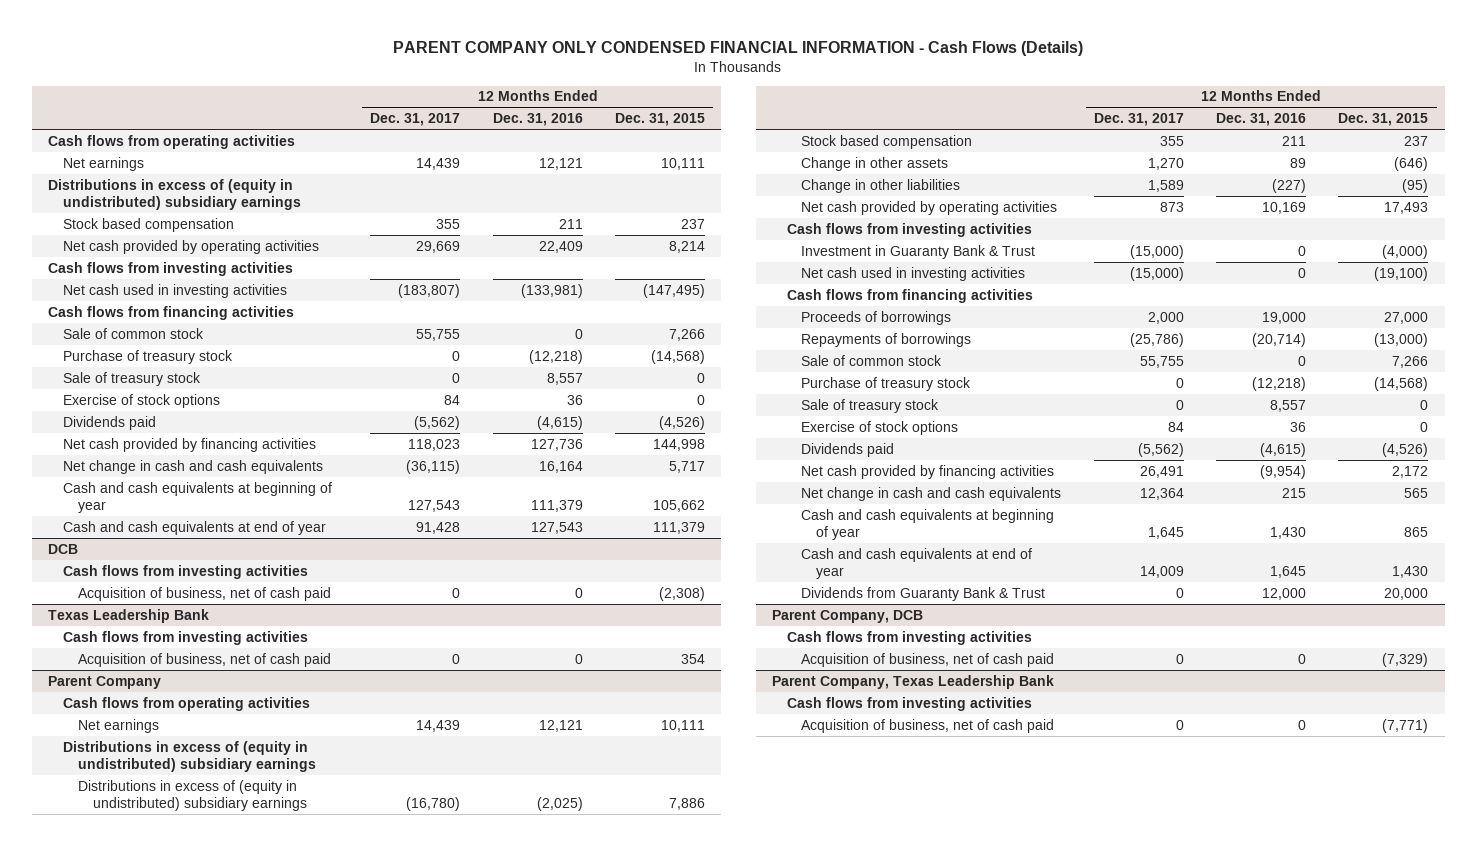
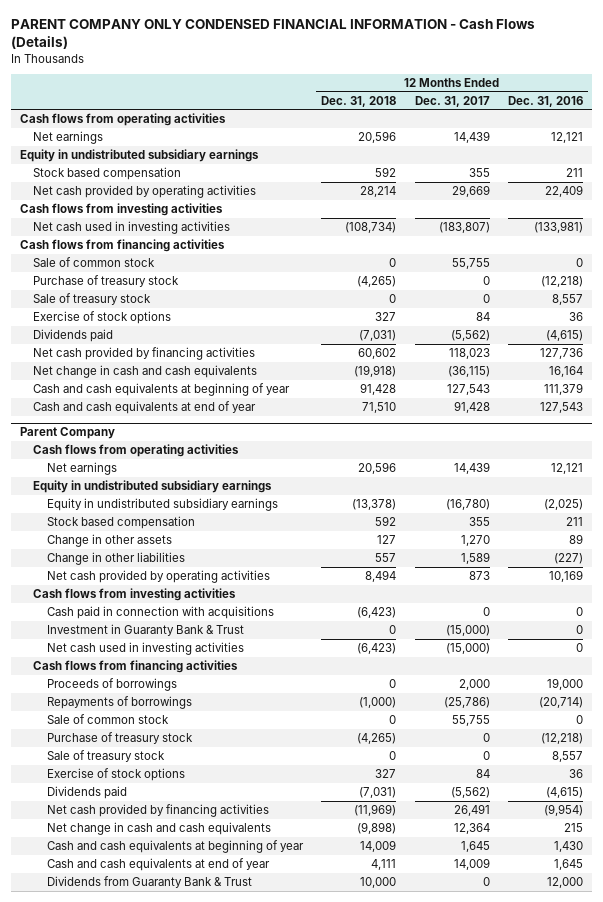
- | 12 Months Ended Dec. 31, 2017 | 12 Months Ended Dec. 31, 2016 | 12 Months Ended Dec. 31, 2015
+ | 12 Months Ended Dec. 31, 2018 | 12 Months Ended Dec. 31, 2017 | 12 Months Ended Dec. 31, 2016
- Distributions in excess of (equity in undistributed) subsidiary earnings
+ Equity in undistributed subsidiary earnings
- DCB
- Cash flows from investing activities
- Acquisition of business, net of cash paid | 0 | 0 | (2,308)
- Texas Leadership Bank
- Cash flows from investing activities
- Acquisition of business, net of cash paid | 0 | 0 | 354
@ Parent Company
- Distributions in excess of (equity in undistributed) subsidiary earnings
- Distributions in excess of (equity in undistributed) subsidiary earnings | (16,780) | (2,025) | 7,886
+ Equity in undistributed subsidiary earnings
+ Equity in undistributed subsidiary earnings | (13,378) | (16,780) | (2,025)
+ Cash paid in connection with acquisitions | (6,423) | 0 | 0
- Parent Company, DCB
- Cash flows from investing activities
- Acquisition of business, net of cash paid | 0 | 0 | (7,329)
- Parent Company, Texas Leadership Bank
- Cash flows from investing activities
- Acquisition of business, net of cash paid | 0 | 0 | (7,771)

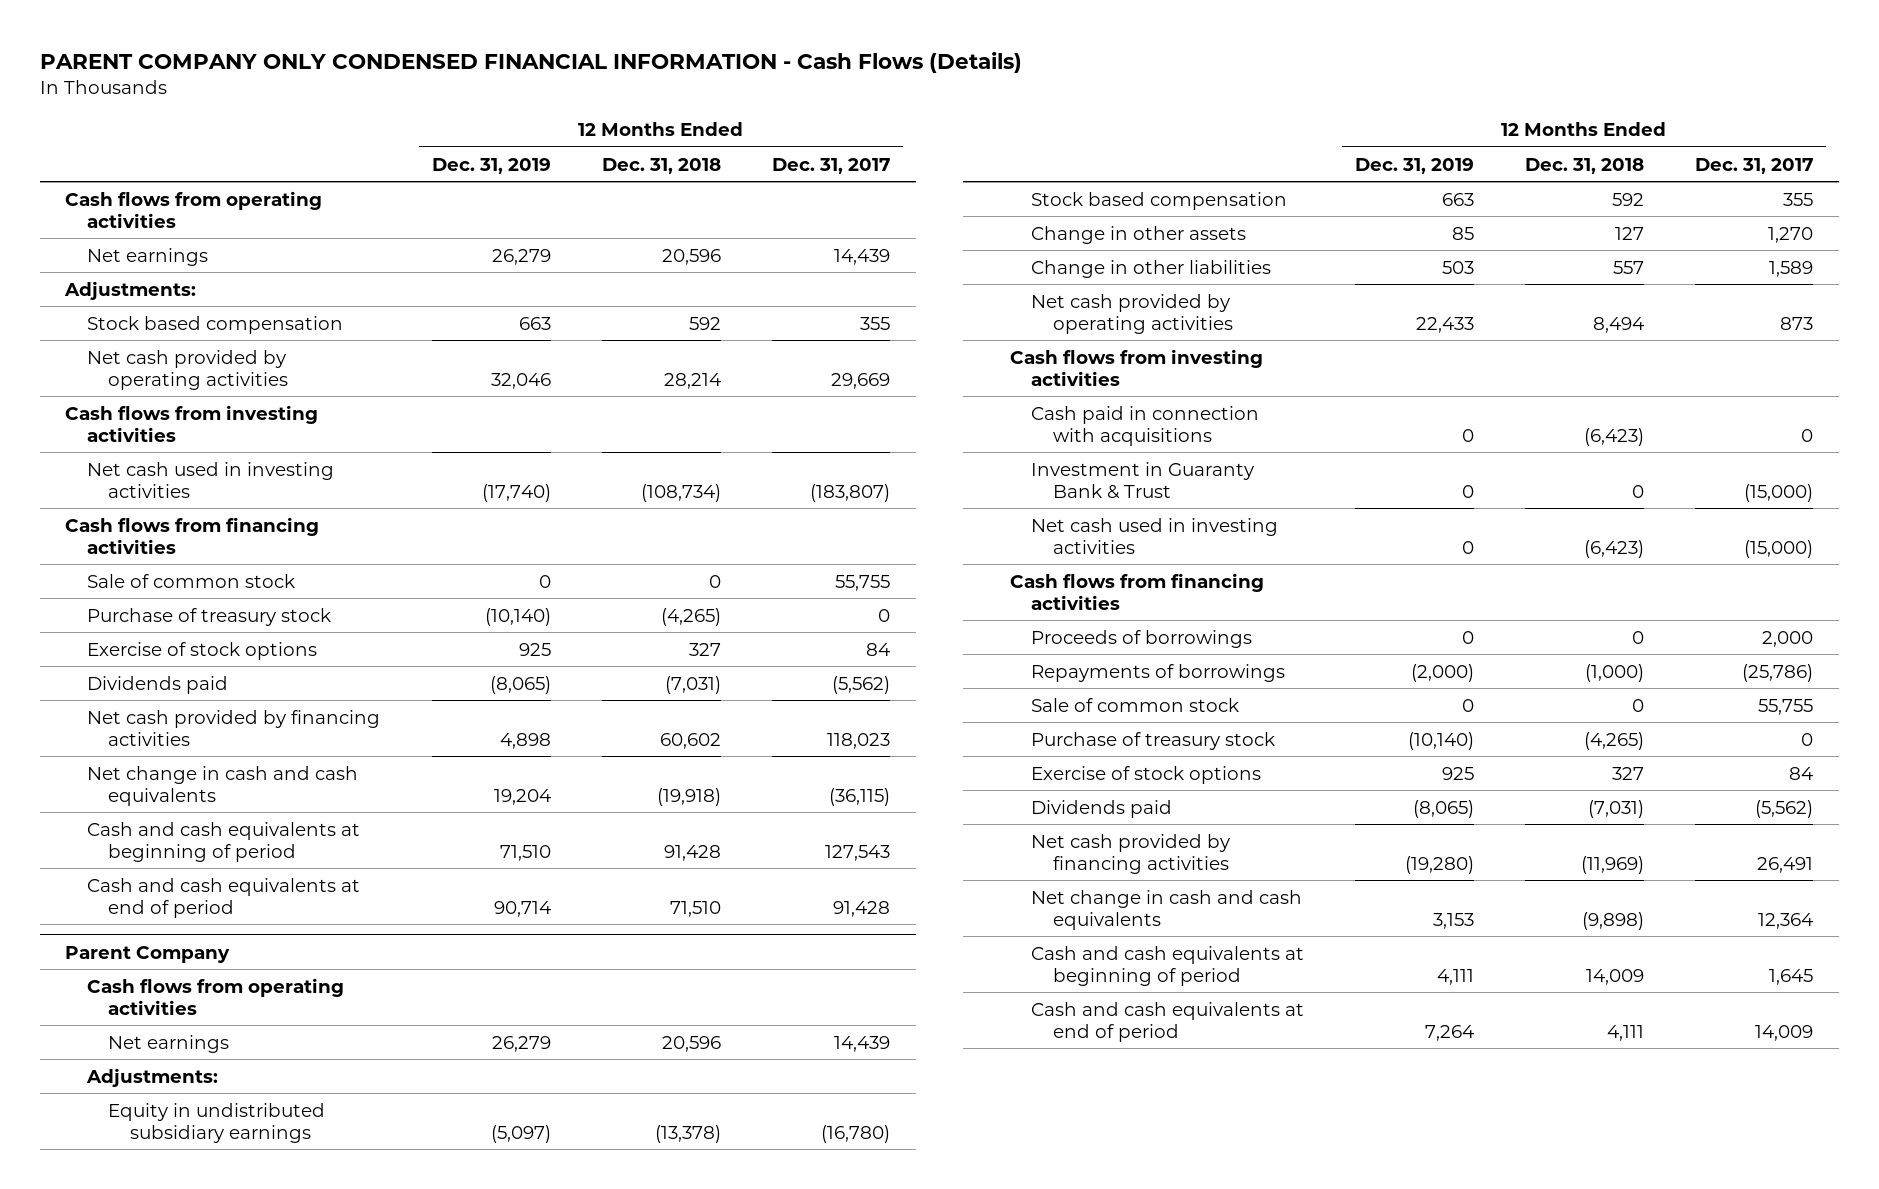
- | 12 Months Ended Dec. 31, 2018 | 12 Months Ended Dec. 31, 2017 | 12 Months Ended Dec. 31, 2016
+ | 12 Months Ended Dec. 31, 2019 | 12 Months Ended Dec. 31, 2018 | 12 Months Ended Dec. 31, 2017
- Equity in undistributed subsidiary earnings
+ Adjustments:
- Sale of treasury stock | 0 | 0 | 8,557
- Cash and cash equivalents at beginning of year | 91,428 | 127,543 | 111,379
- Cash and cash equivalents at end of year | 71,510 | 91,428 | 127,543
+ Cash and cash equivalents at beginning of period | 71,510 | 91,428 | 127,543
+ Cash and cash equivalents at end of period | 90,714 | 71,510 | 91,428
@ Parent Company
- Equity in undistributed subsidiary earnings
+ Adjustments:
- Sale of treasury stock | 0 | 0 | 8,557
- Cash and cash equivalents at beginning of year | 14,009 | 1,645 | 1,430
- Cash and cash equivalents at end of year | 4,111 | 14,009 | 1,645
- Dividends from Guaranty Bank & Trust | 10,000 | 0 | 12,000
+ Cash and cash equivalents at beginning of period | 4,111 | 14,009 | 1,645
+ Cash and cash equivalents at end of period | 7,264 | 4,111 | 14,009

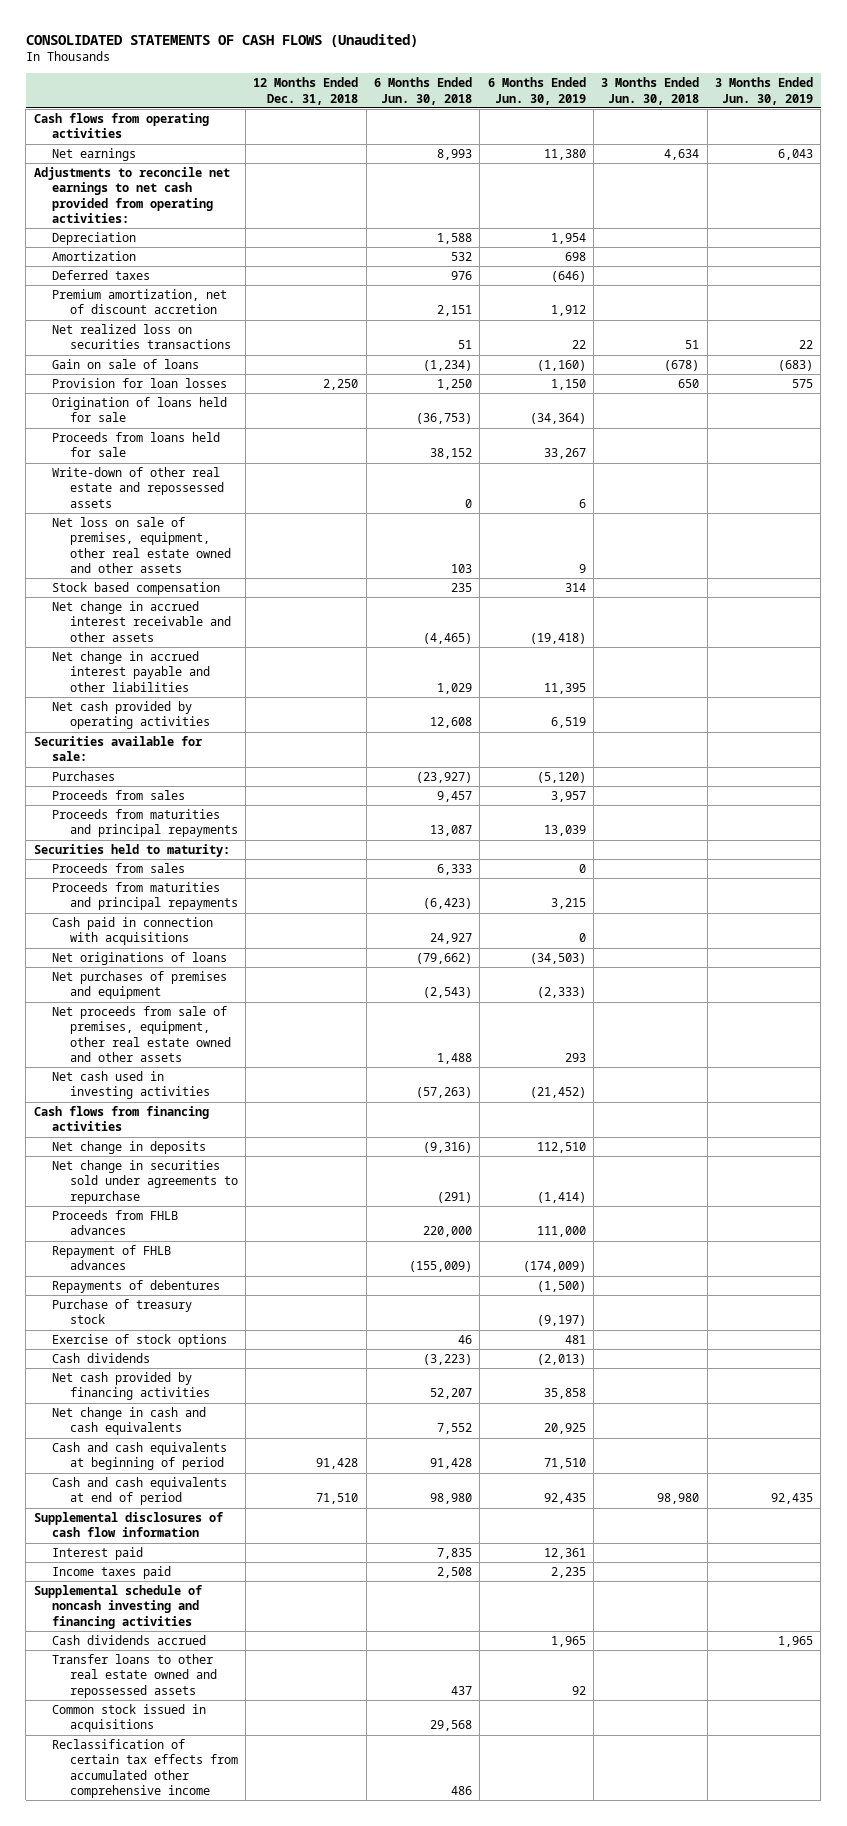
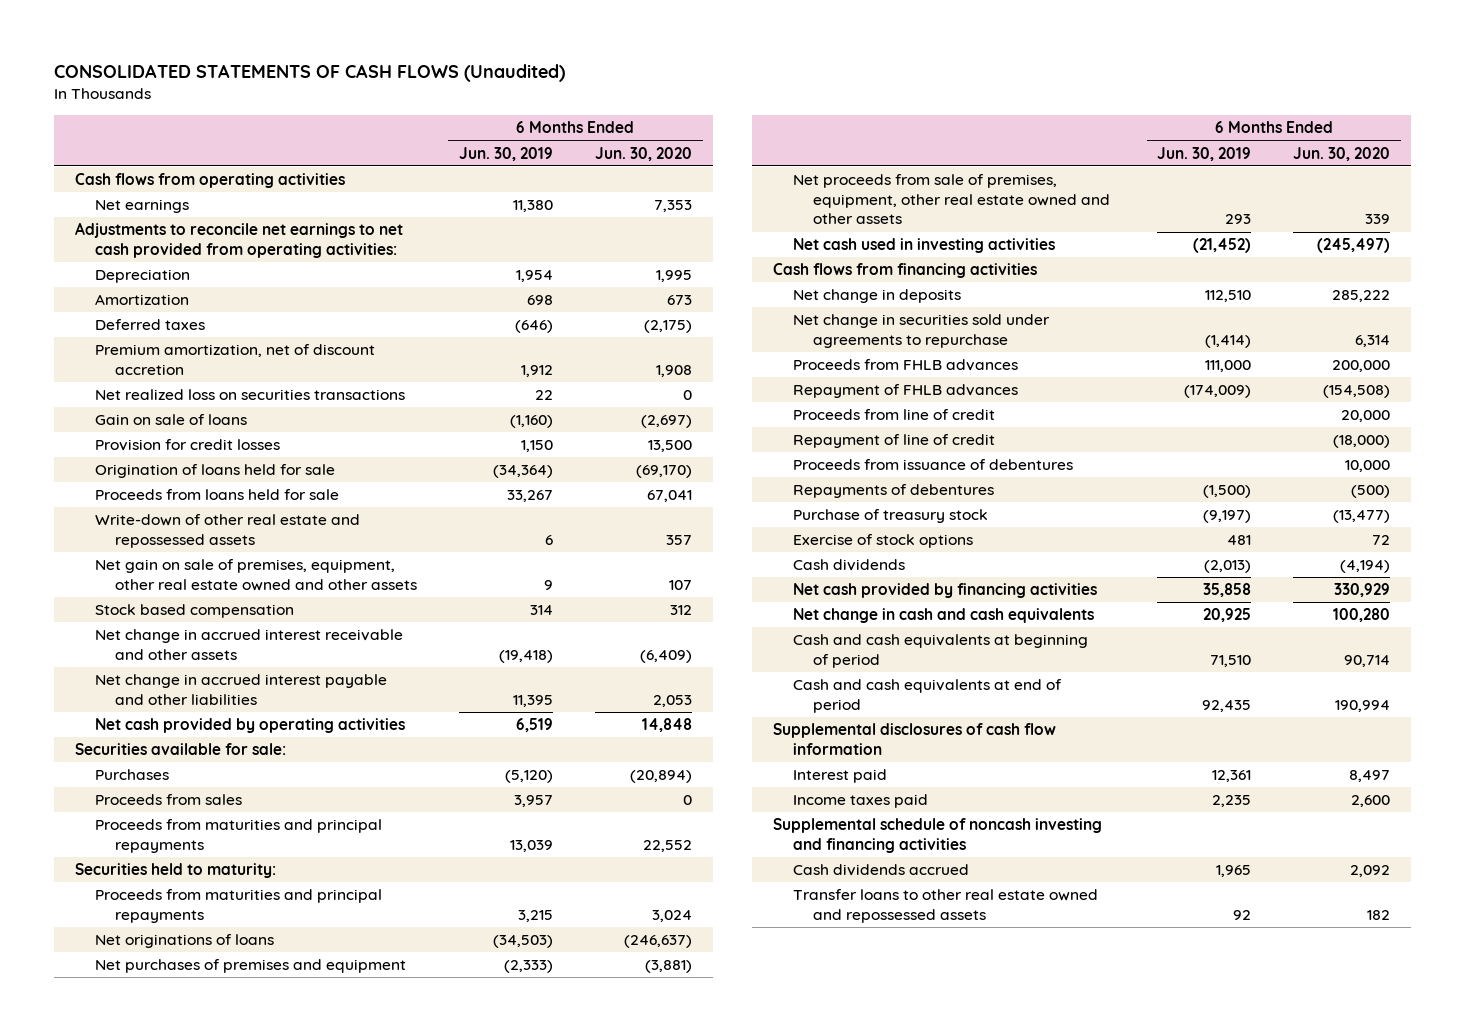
- | 12 Months Ended Dec. 31, 2018 | 6 Months Ended Jun. 30, 2018 | 6 Months Ended Jun. 30, 2019 | 3 Months Ended Jun. 30, 2018 | 3 Months Ended Jun. 30, 2019
+ | 6 Months Ended Jun. 30, 2019 | 6 Months Ended Jun. 30, 2020
- Provision for loan losses | 2,250 | 1,250 | 1,150 | 650 | 575
+ Provision for credit losses | 1,150 | 13,500
- Net loss on sale of premises, equipment, other real estate owned and other assets | | 103 | 9 | |
+ Net gain on sale of premises, equipment, other real estate owned and other assets | 9 | 107
- Proceeds from sales | | 6,333 | 0 | |
- Cash paid in connection with acquisitions | | 24,927 | 0 | |
+ Proceeds from line of credit | | 20,000
+ Repayment of line of credit | | (18,000)
+ Proceeds from issuance of debentures | | 10,000
- Common stock issued in acquisitions | | 29,568 | | |
- Reclassification of certain tax effects from accumulated other comprehensive income | | 486 | | |

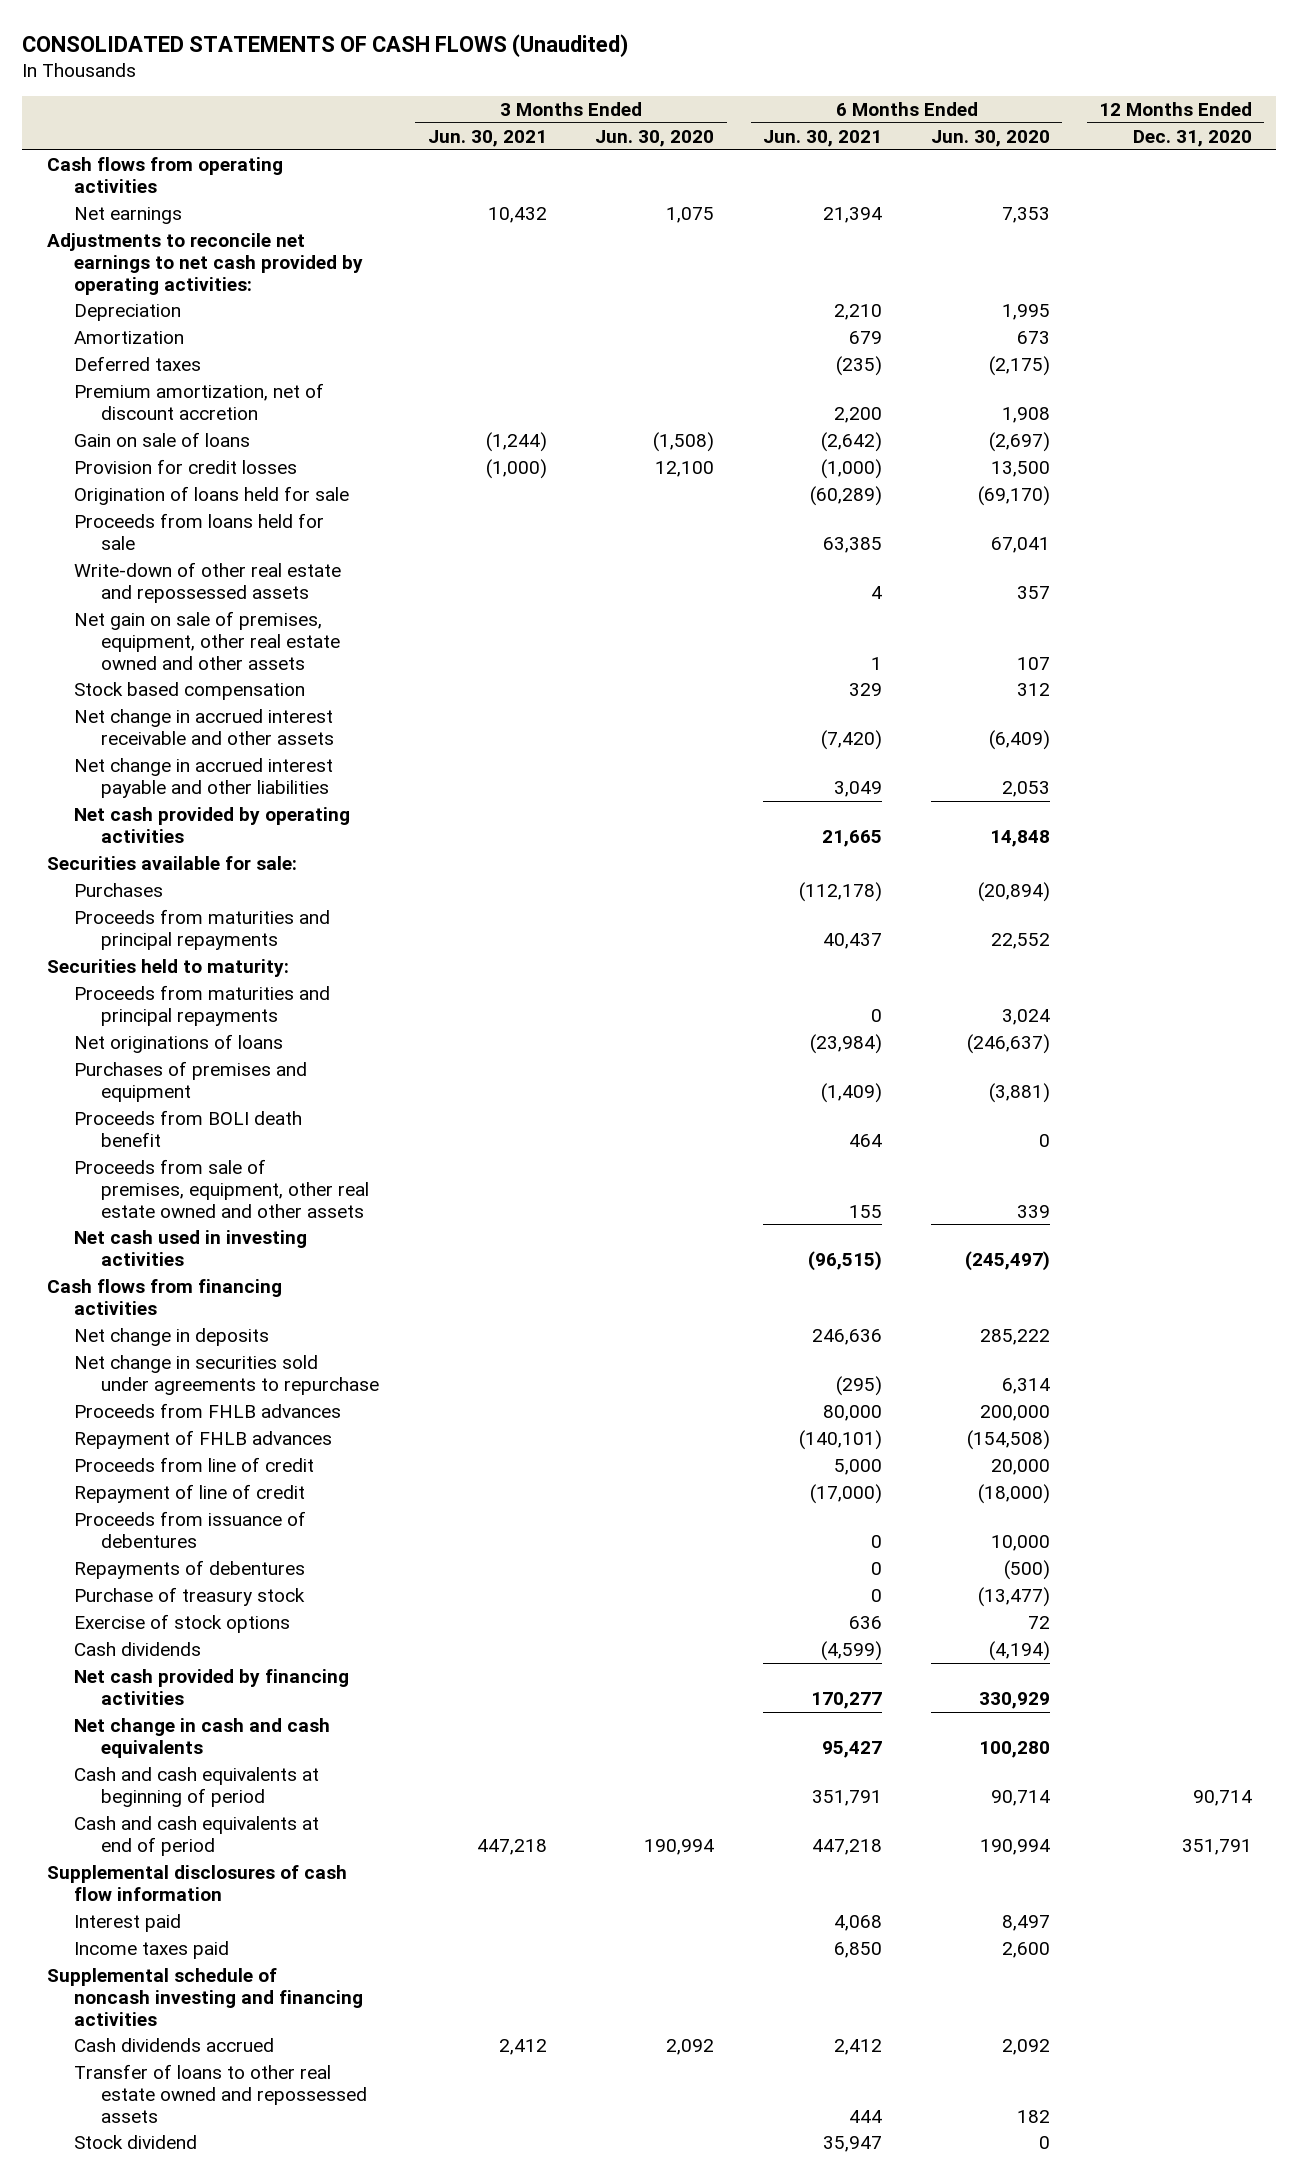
- | 6 Months Ended Jun. 30, 2019 | 6 Months Ended Jun. 30, 2020
+ | 3 Months Ended Jun. 30, 2021 | 3 Months Ended Jun. 30, 2020 | 6 Months Ended Jun. 30, 2021 | 6 Months Ended Jun. 30, 2020 | 12 Months Ended Dec. 31, 2020
- Adjustments to reconcile net earnings to net cash provided from operating activities:
+ Adjustments to reconcile net earnings to net cash provided by operating activities:
- Net realized loss on securities transactions | 22 | 0
- Proceeds from sales | 3,957 | 0
- Net purchases of premises and equipment | (2,333) | (3,881)
- Net proceeds from sale of premises, equipment, other real estate owned and other assets | 293 | 339
+ Purchases of premises and equipment | | | (1,409) | (3,881) |
+ Proceeds from BOLI death benefit | | | 464 | 0 |
+ Proceeds from sale of premises, equipment, other real estate owned and other assets | | | 155 | 339 |
- Transfer loans to other real estate owned and repossessed assets | 92 | 182
+ Transfer of loans to other real estate owned and repossessed assets | | | 444 | 182 |
+ Stock dividend | | | 35,947 | 0 |

